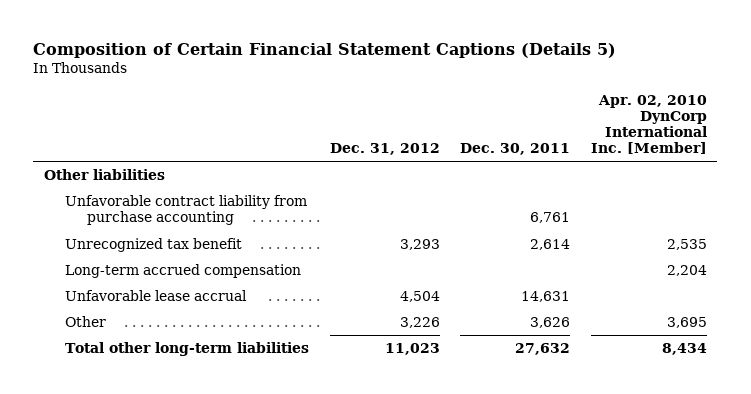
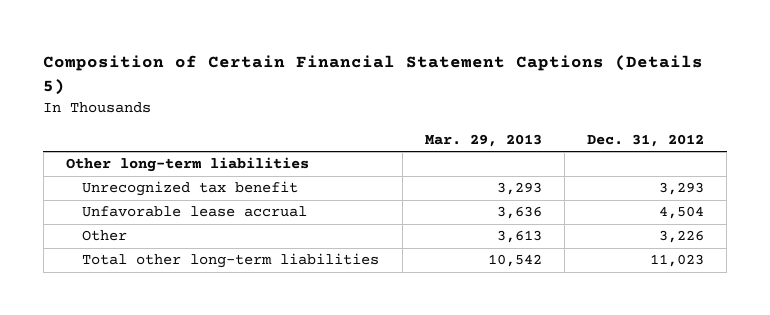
- | Dec. 31, 2012 | Dec. 30, 2011 | Apr. 02, 2010 DynCorp International Inc. [Member]
+ | Mar. 29, 2013 | Dec. 31, 2012
- Other liabilities
- Unfavorable contract liability from purchase accounting | | 6,761 |
+ Other long-term liabilities
- Long-term accrued compensation | | | 2,204

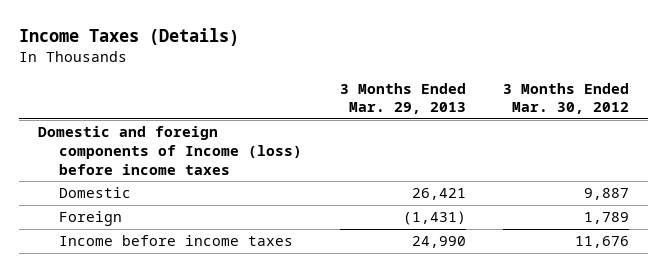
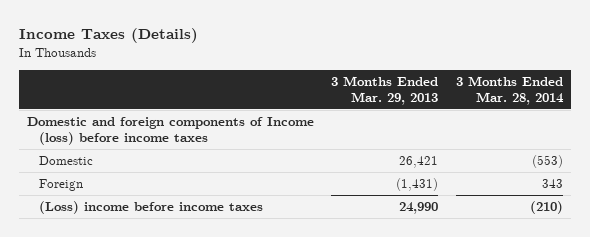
- | 3 Months Ended Mar. 29, 2013 | 3 Months Ended Mar. 30, 2012
+ | 3 Months Ended Mar. 29, 2013 | 3 Months Ended Mar. 28, 2014
- Income before income taxes | 24,990 | 11,676
+ (Loss) income before income taxes | 24,990 | (210)

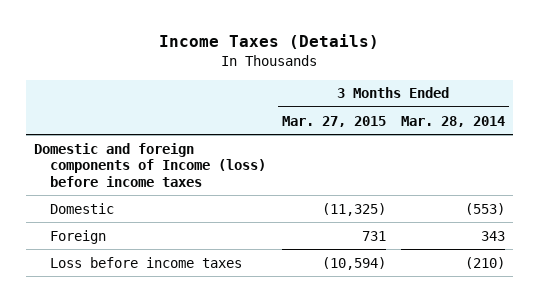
- | 3 Months Ended Mar. 29, 2013 | 3 Months Ended Mar. 28, 2014
+ | 3 Months Ended Mar. 27, 2015 | 3 Months Ended Mar. 28, 2014
- (Loss) income before income taxes | 24,990 | (210)
+ Loss before income taxes | (10,594) | (210)

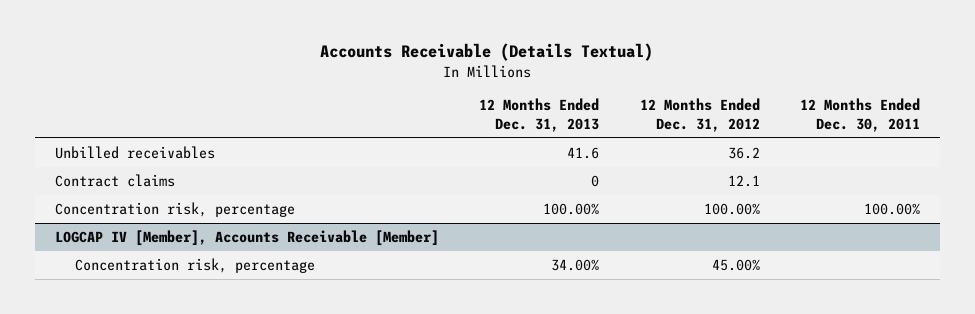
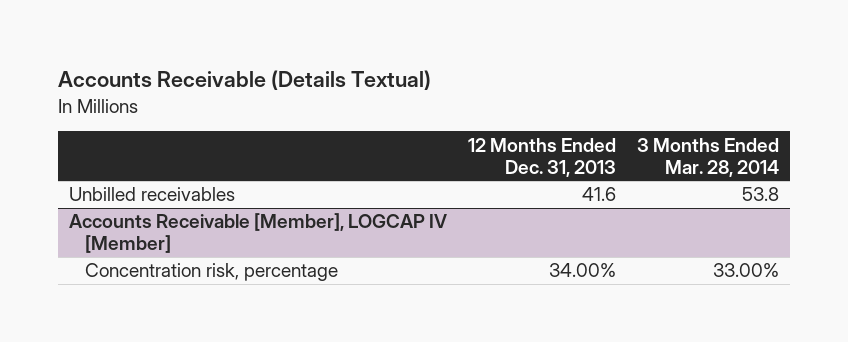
- | 12 Months Ended Dec. 31, 2013 | 12 Months Ended Dec. 31, 2012 | 12 Months Ended Dec. 30, 2011
+ | 12 Months Ended Dec. 31, 2013 | 3 Months Ended Mar. 28, 2014
- Contract claims | 0 | 12.1 |
- Concentration risk, percentage | 100.00% | 100.00% | 100.00%
- LOGCAP IV [Member], Accounts Receivable [Member]
+ Accounts Receivable [Member], LOGCAP IV [Member]

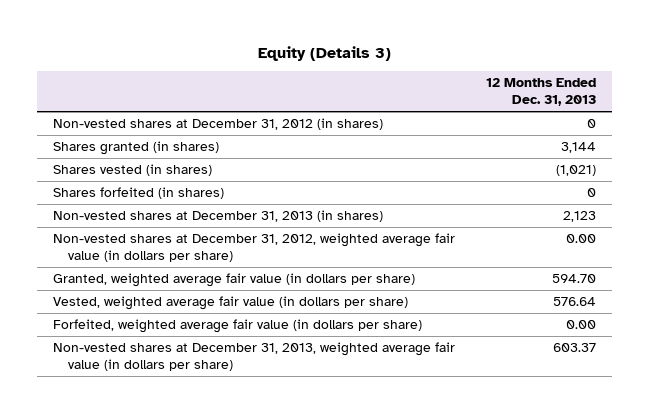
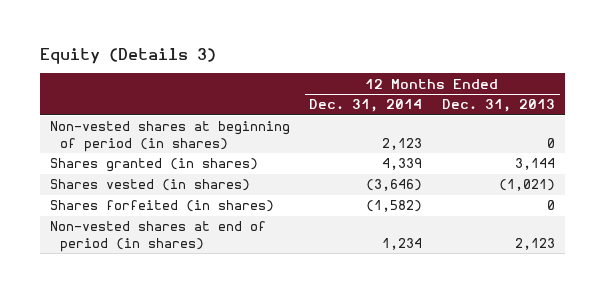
- | 12 Months Ended Dec. 31, 2013
+ | 12 Months Ended Dec. 31, 2014 | 12 Months Ended Dec. 31, 2013
- Non-vested shares at December 31, 2012 (in shares) | 0
+ Non-vested shares at beginning of period (in shares) | 2,123 | 0
- Non-vested shares at December 31, 2013 (in shares) | 2,123
- Non-vested shares at December 31, 2012, weighted average fair value (in dollars per share) | 0.00
- Granted, weighted average fair value (in dollars per share) | 594.70
- Vested, weighted average fair value (in dollars per share) | 576.64
- Forfeited, weighted average fair value (in dollars per share) | 0.00
- Non-vested shares at December 31, 2013, weighted average fair value (in dollars per share) | 603.37
+ Non-vested shares at end of period (in shares) | 1,234 | 2,123

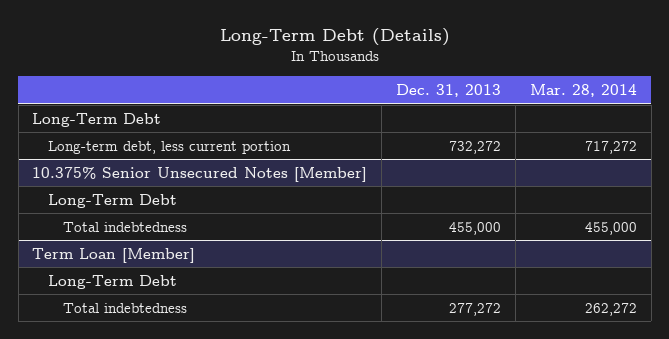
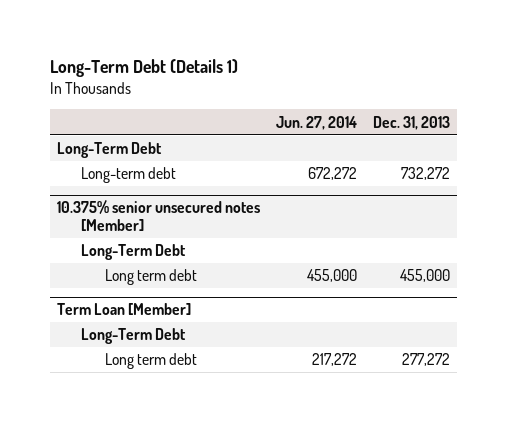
- Long-Term Debt (Details)
+ Long-Term Debt (Details 1)
- | Dec. 31, 2013 | Mar. 28, 2014
+ | Jun. 27, 2014 | Dec. 31, 2013
- Long-term debt, less current portion | 732,272 | 717,272
- 10.375% Senior Unsecured Notes [Member]
+ Long-term debt | 672,272 | 732,272
+ 10.375% senior unsecured notes [Member]
- Total indebtedness | 455,000 | 455,000
+ Long term debt | 455,000 | 455,000
@ Term Loan [Member]
- Total indebtedness | 277,272 | 262,272
+ Long term debt | 217,272 | 277,272

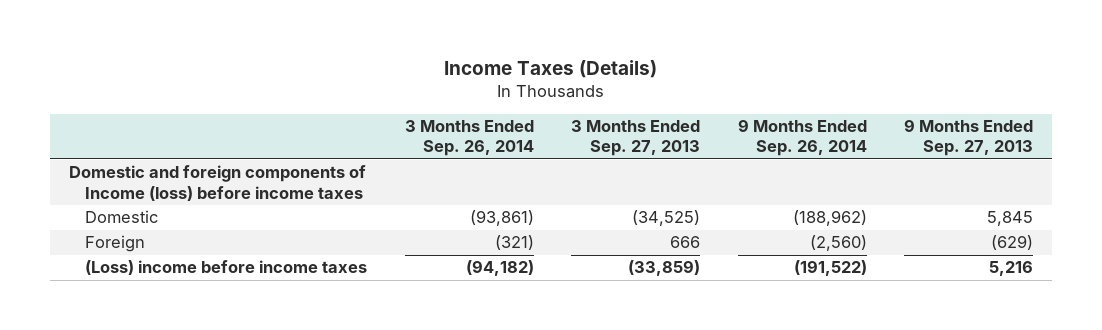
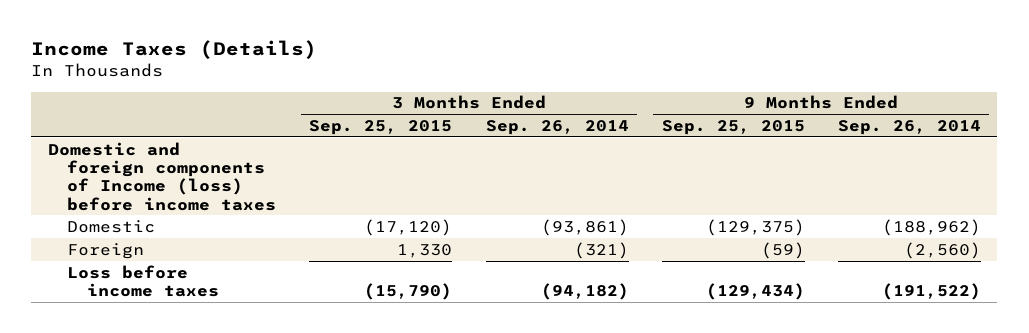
- | 3 Months Ended Sep. 26, 2014 | 3 Months Ended Sep. 27, 2013 | 9 Months Ended Sep. 26, 2014 | 9 Months Ended Sep. 27, 2013
+ | 3 Months Ended Sep. 25, 2015 | 3 Months Ended Sep. 26, 2014 | 9 Months Ended Sep. 25, 2015 | 9 Months Ended Sep. 26, 2014
- (Loss) income before income taxes | (94,182) | (33,859) | (191,522) | 5,216
+ Loss before income taxes | (15,790) | (94,182) | (129,434) | (191,522)

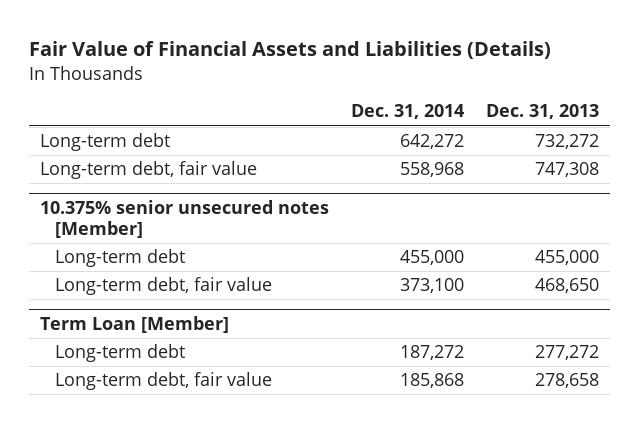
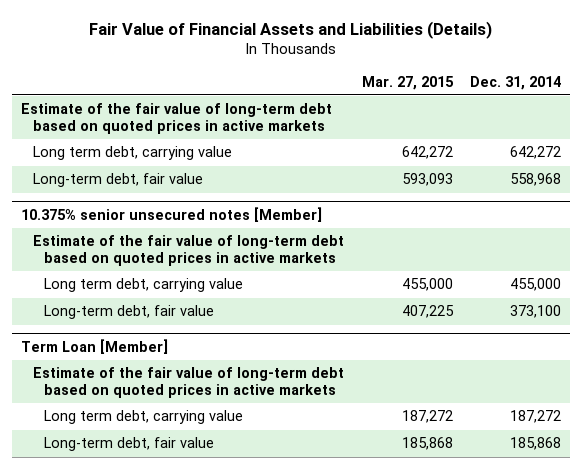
- | Dec. 31, 2014 | Dec. 31, 2013
+ | Mar. 27, 2015 | Dec. 31, 2014
- Long-term debt | 642,272 | 732,272
+ Estimate of the fair value of long-term debt based on quoted prices in active markets
+ Long term debt, carrying value | 642,272 | 642,272
@ 10.375% senior unsecured notes [Member]
- Long-term debt | 455,000 | 455,000
+ Estimate of the fair value of long-term debt based on quoted prices in active markets
+ Long term debt, carrying value | 455,000 | 455,000
@ Term Loan [Member]
- Long-term debt | 187,272 | 277,272
+ Estimate of the fair value of long-term debt based on quoted prices in active markets
+ Long term debt, carrying value | 187,272 | 187,272

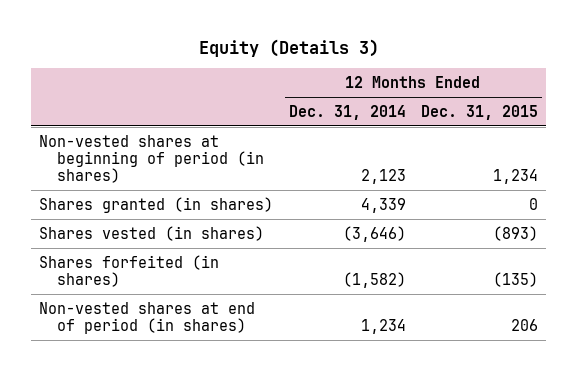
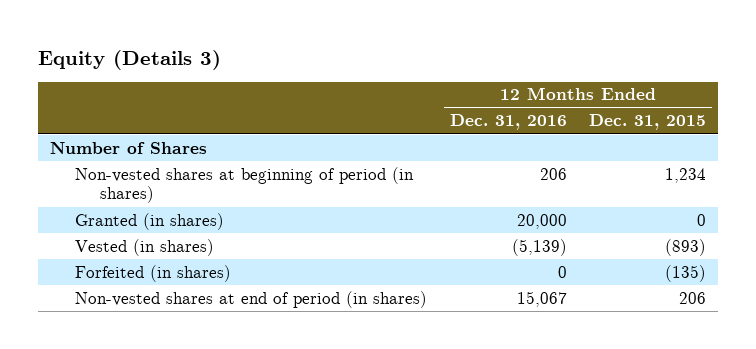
- | 12 Months Ended Dec. 31, 2014 | 12 Months Ended Dec. 31, 2015
+ | 12 Months Ended Dec. 31, 2016 | 12 Months Ended Dec. 31, 2015
+ Number of Shares
- Shares granted (in shares) | 4,339 | 0
- Shares vested (in shares) | (3,646) | (893)
- Shares forfeited (in shares) | (1,582) | (135)
+ Granted (in shares) | 20,000 | 0
+ Vested (in shares) | (5,139) | (893)
+ Forfeited (in shares) | 0 | (135)

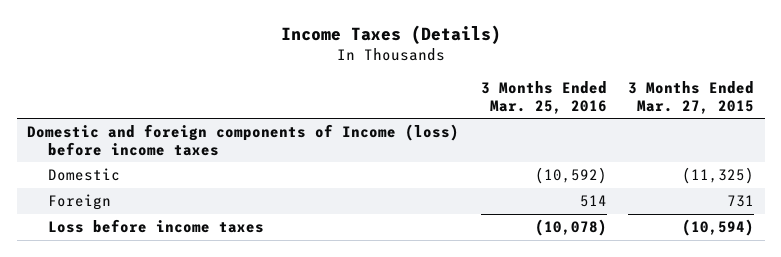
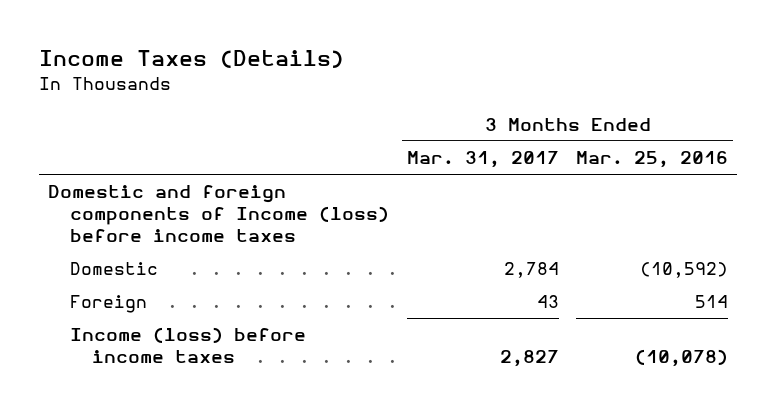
- | 3 Months Ended Mar. 25, 2016 | 3 Months Ended Mar. 27, 2015
+ | 3 Months Ended Mar. 31, 2017 | 3 Months Ended Mar. 25, 2016
- Loss before income taxes | (10,078) | (10,594)
+ Income (loss) before income taxes | 2,827 | (10,078)

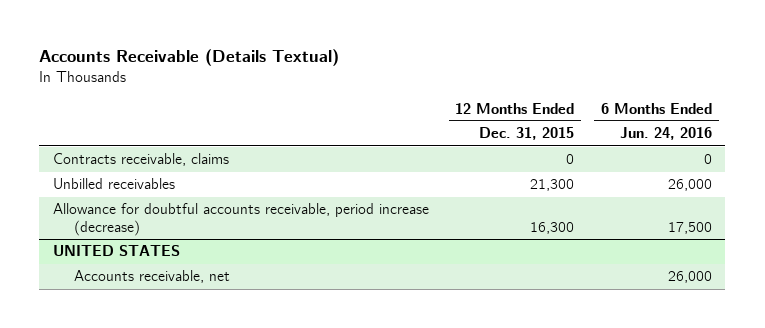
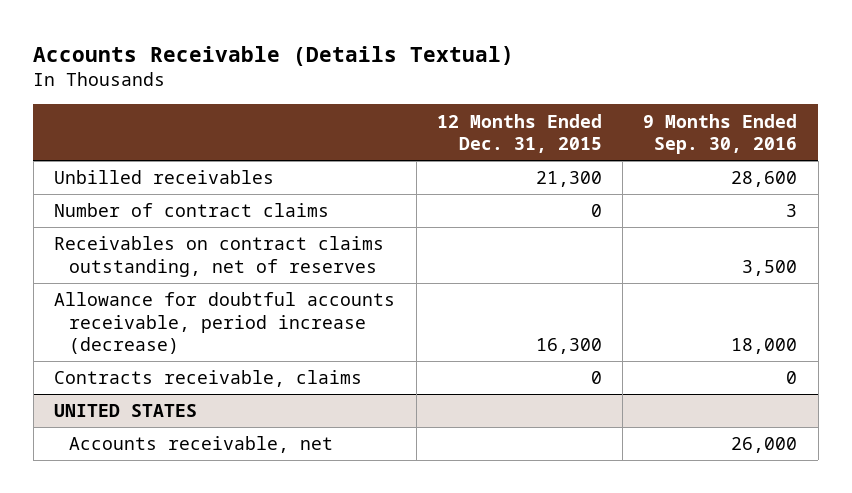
- | 12 Months Ended Dec. 31, 2015 | 6 Months Ended Jun. 24, 2016
+ | 12 Months Ended Dec. 31, 2015 | 9 Months Ended Sep. 30, 2016
+ Number of contract claims | 0 | 3
+ Receivables on contract claims outstanding, net of reserves | | 3,500
moved down: Contracts receivable, claims | 0 | 0

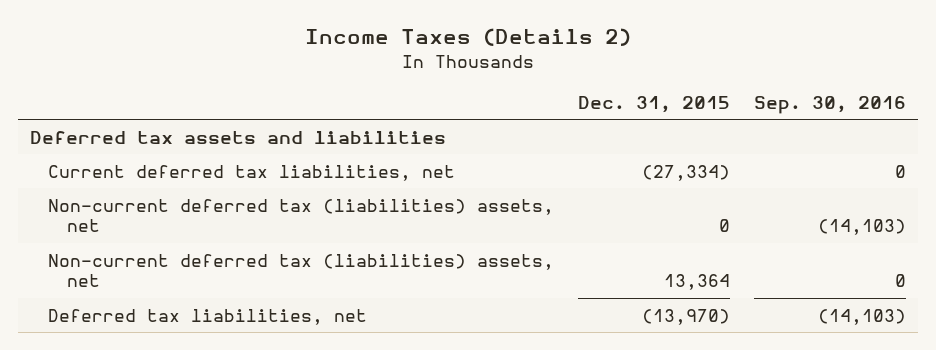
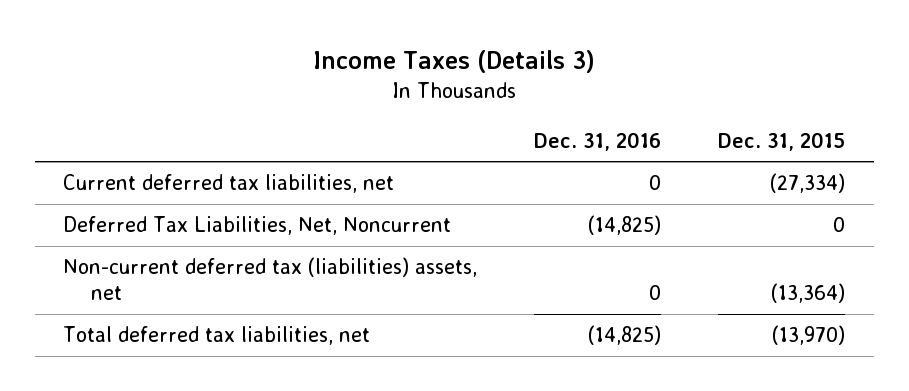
- Income Taxes (Details 2)
+ Income Taxes (Details 3)
- | Dec. 31, 2015 | Sep. 30, 2016
+ | Dec. 31, 2016 | Dec. 31, 2015
- Deferred tax assets and liabilities
- Non-current deferred tax (liabilities) assets, net | 0 | (14,103)
- Non-current deferred tax (liabilities) assets, net | 13,364 | 0
- Deferred tax liabilities, net | (13,970) | (14,103)
+ Deferred Tax Liabilities, Net, Noncurrent | (14,825) | 0
+ Non-current deferred tax (liabilities) assets, net | 0 | (13,364)
+ Total deferred tax liabilities, net | (14,825) | (13,970)

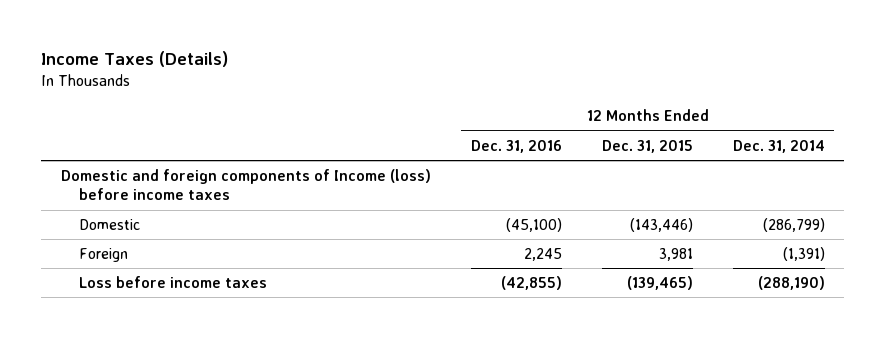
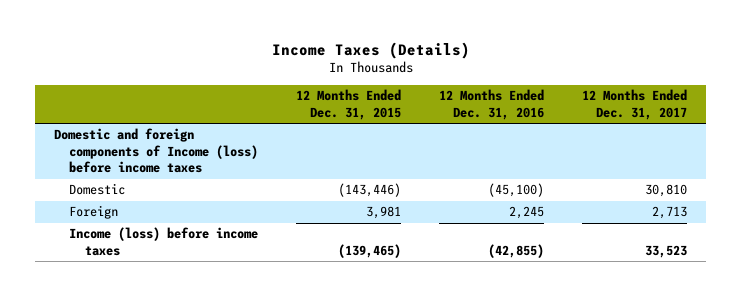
- | 12 Months Ended Dec. 31, 2016 | 12 Months Ended Dec. 31, 2015 | 12 Months Ended Dec. 31, 2014
+ | 12 Months Ended Dec. 31, 2015 | 12 Months Ended Dec. 31, 2016 | 12 Months Ended Dec. 31, 2017
- Loss before income taxes | (42,855) | (139,465) | (288,190)
+ Income (loss) before income taxes | (139,465) | (42,855) | 33,523

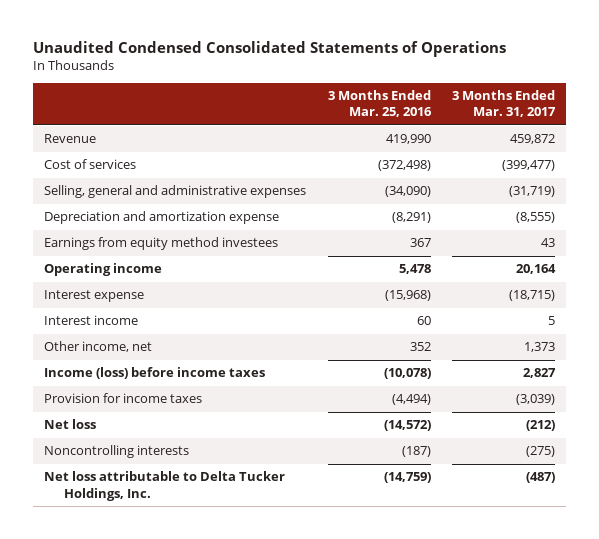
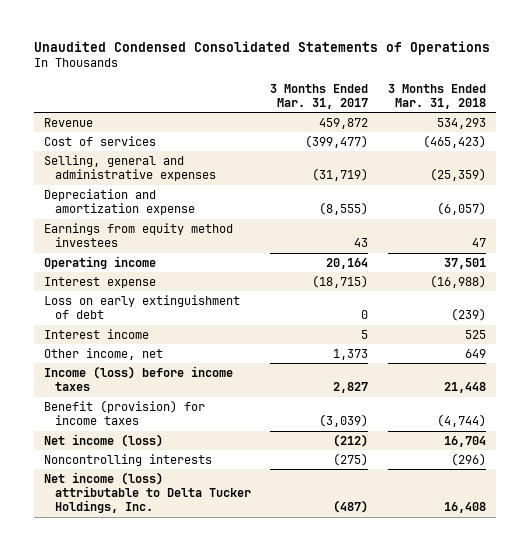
- | 3 Months Ended Mar. 25, 2016 | 3 Months Ended Mar. 31, 2017
+ | 3 Months Ended Mar. 31, 2017 | 3 Months Ended Mar. 31, 2018
+ Loss on early extinguishment of debt | 0 | (239)
- Provision for income taxes | (4,494) | (3,039)
- Net loss | (14,572) | (212)
+ Benefit (provision) for income taxes | (3,039) | (4,744)
+ Net income (loss) | (212) | 16,704
- Net loss attributable to Delta Tucker Holdings, Inc. | (14,759) | (487)
+ Net income (loss) attributable to Delta Tucker Holdings, Inc. | (487) | 16,408

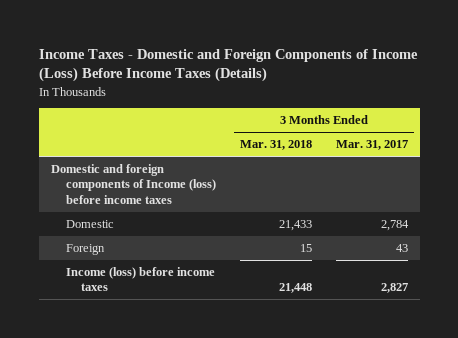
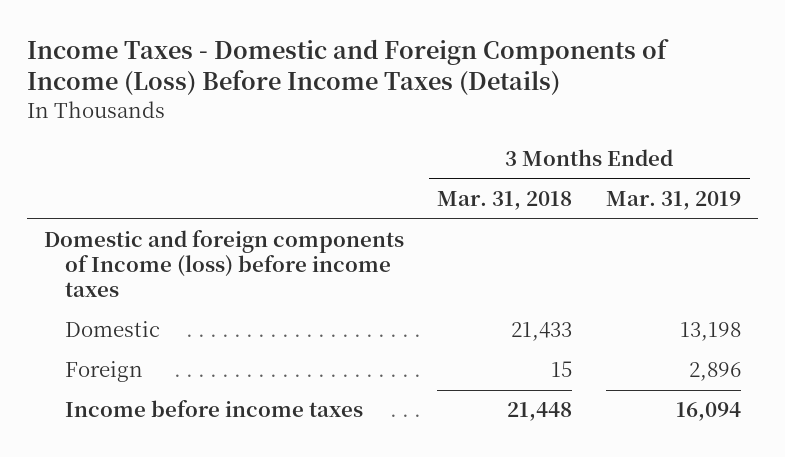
- | 3 Months Ended Mar. 31, 2018 | 3 Months Ended Mar. 31, 2017
+ | 3 Months Ended Mar. 31, 2018 | 3 Months Ended Mar. 31, 2019
- Income (loss) before income taxes | 21,448 | 2,827
+ Income before income taxes | 21,448 | 16,094

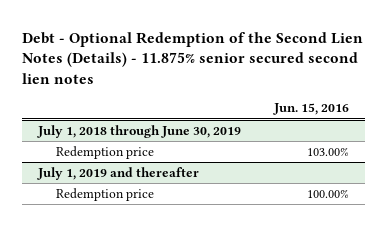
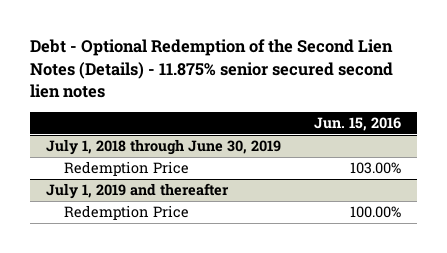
@ July 1, 2018 through June 30, 2019
- Redemption price | 103.00%
+ Redemption Price | 103.00%
@ July 1, 2019 and thereafter
- Redemption price | 100.00%
+ Redemption Price | 100.00%

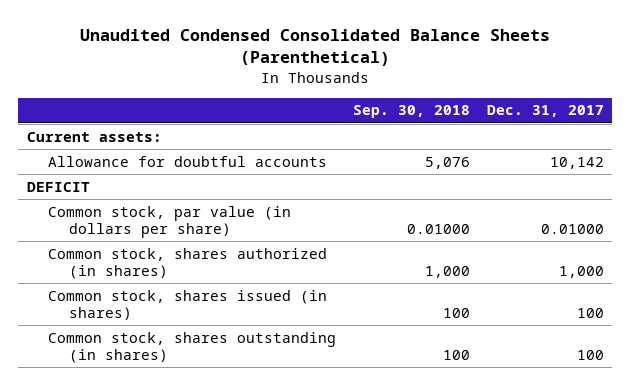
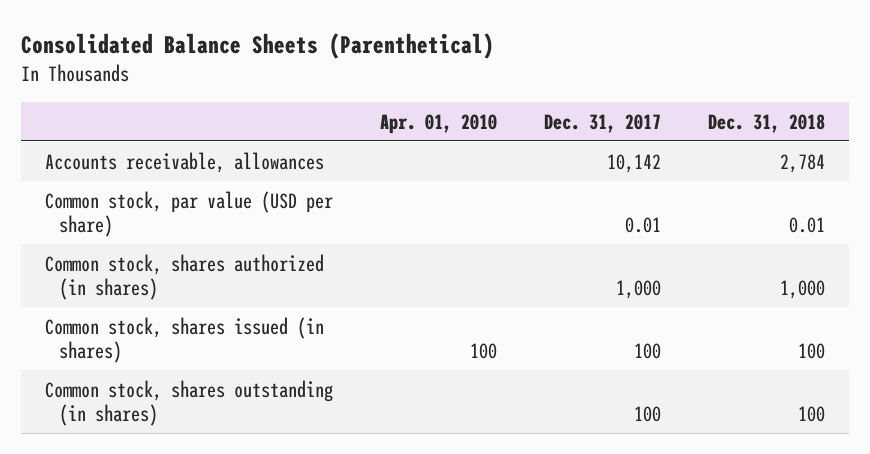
- Unaudited Condensed Consolidated Balance Sheets (Parenthetical)
+ Consolidated Balance Sheets (Parenthetical)
- | Sep. 30, 2018 | Dec. 31, 2017
+ | Apr. 01, 2010 | Dec. 31, 2017 | Dec. 31, 2018
- Current assets:
- Allowance for doubtful accounts | 5,076 | 10,142
- DEFICIT
- Common stock, par value (in dollars per share) | 0.01000 | 0.01000
+ Accounts receivable, allowances | | 10,142 | 2,784
+ Common stock, par value (USD per share) | | 0.01 | 0.01

